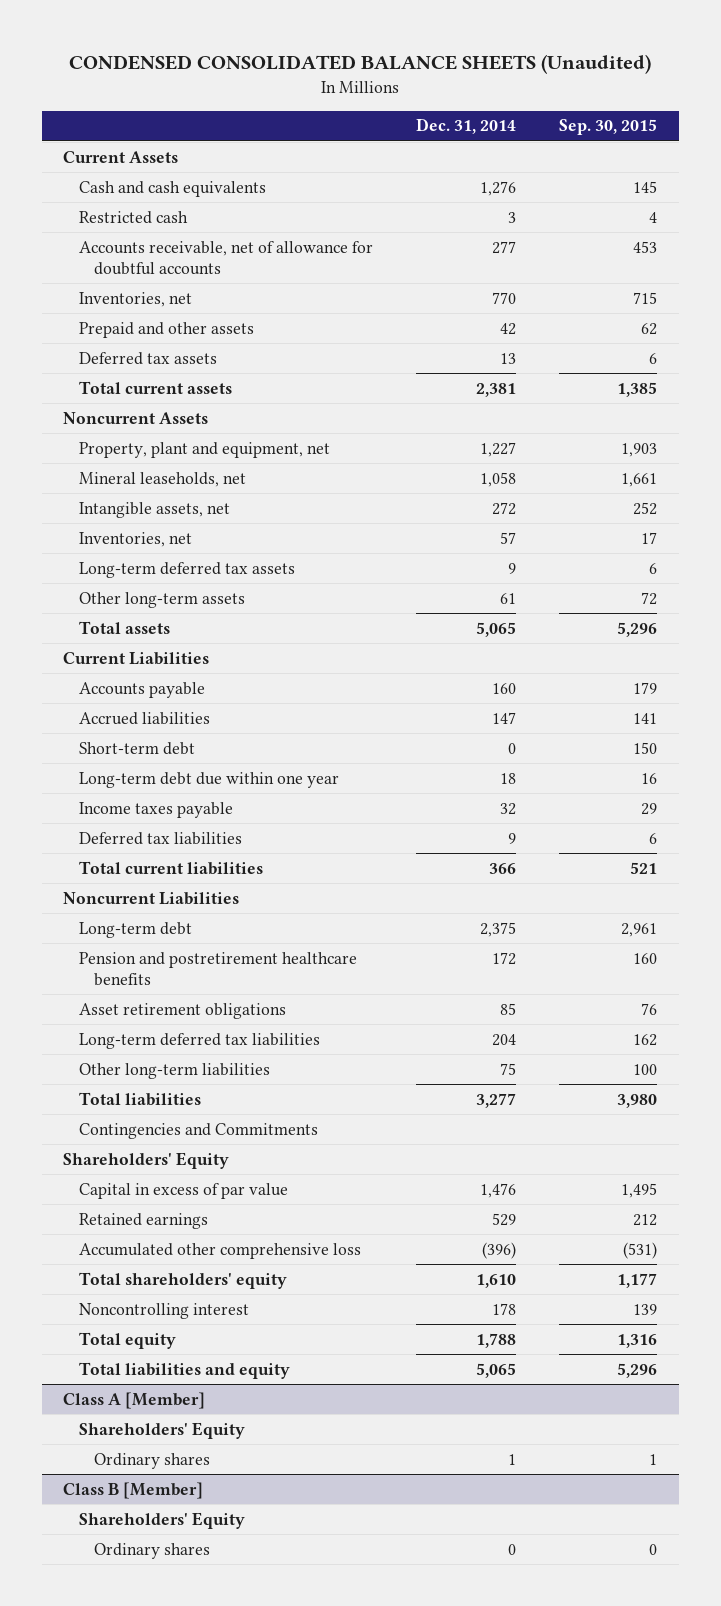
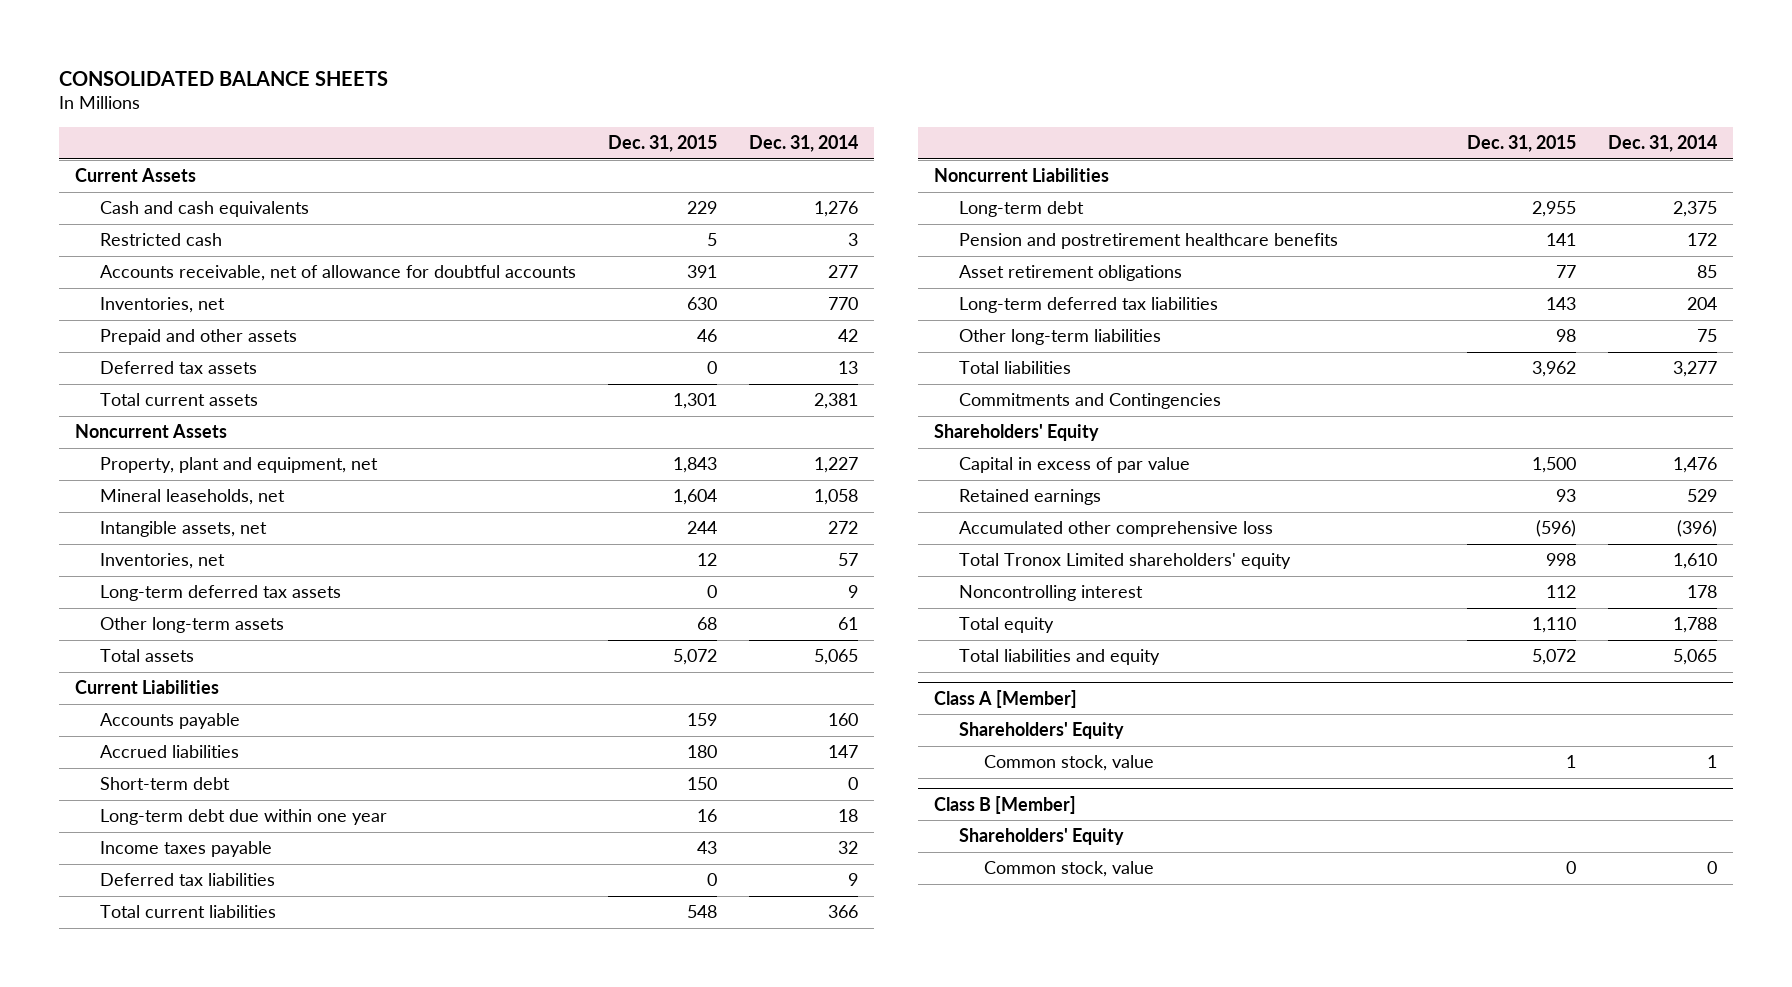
- CONDENSED CONSOLIDATED BALANCE SHEETS (Unaudited)
+ CONSOLIDATED BALANCE SHEETS
- | Dec. 31, 2014 | Sep. 30, 2015
+ | Dec. 31, 2015 | Dec. 31, 2014
- Contingencies and Commitments
+ Commitments and Contingencies
- Total shareholders' equity | 1,610 | 1,177
+ Total Tronox Limited shareholders' equity | 998 | 1,610
@ Class A [Member]
- Ordinary shares | 1 | 1
+ Common stock, value | 1 | 1
@ Class B [Member]
- Ordinary shares | 0 | 0
+ Common stock, value | 0 | 0

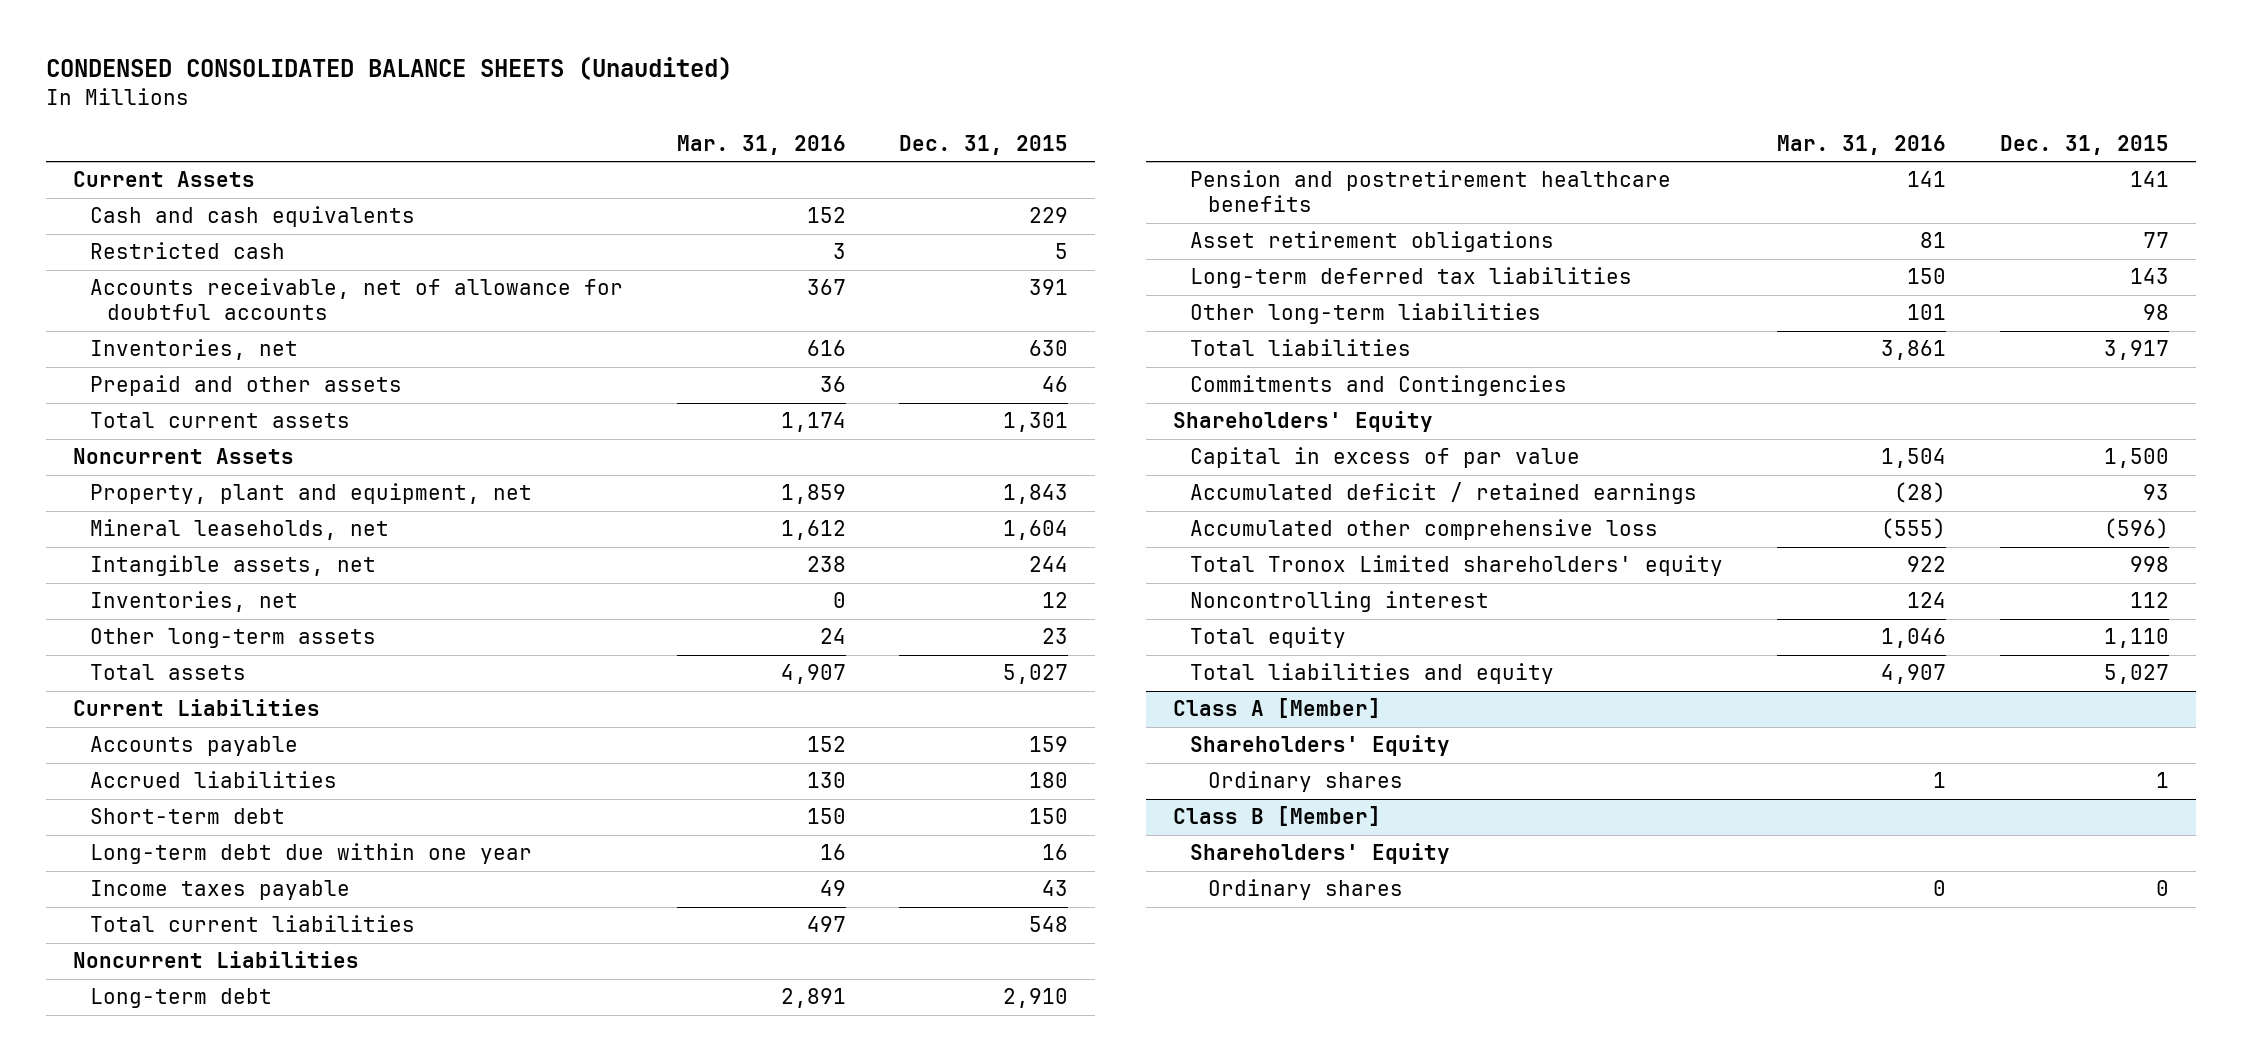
- CONSOLIDATED BALANCE SHEETS
+ CONDENSED CONSOLIDATED BALANCE SHEETS (Unaudited)
- | Dec. 31, 2015 | Dec. 31, 2014
+ | Mar. 31, 2016 | Dec. 31, 2015
- Deferred tax assets | 0 | 13
- Long-term deferred tax assets | 0 | 9
- Other long-term assets | 68 | 61
- Total assets | 5,072 | 5,065
+ Other long-term assets | 24 | 23
+ Total assets | 4,907 | 5,027
- Deferred tax liabilities | 0 | 9
- Long-term debt | 2,955 | 2,375
+ Long-term debt | 2,891 | 2,910
- Total liabilities | 3,962 | 3,277
+ Total liabilities | 3,861 | 3,917
- Retained earnings | 93 | 529
+ Accumulated deficit / retained earnings | (28) | 93
- Total liabilities and equity | 5,072 | 5,065
+ Total liabilities and equity | 4,907 | 5,027
@ Class A [Member]
- Common stock, value | 1 | 1
+ Ordinary shares | 1 | 1
@ Class B [Member]
- Common stock, value | 0 | 0
+ Ordinary shares | 0 | 0

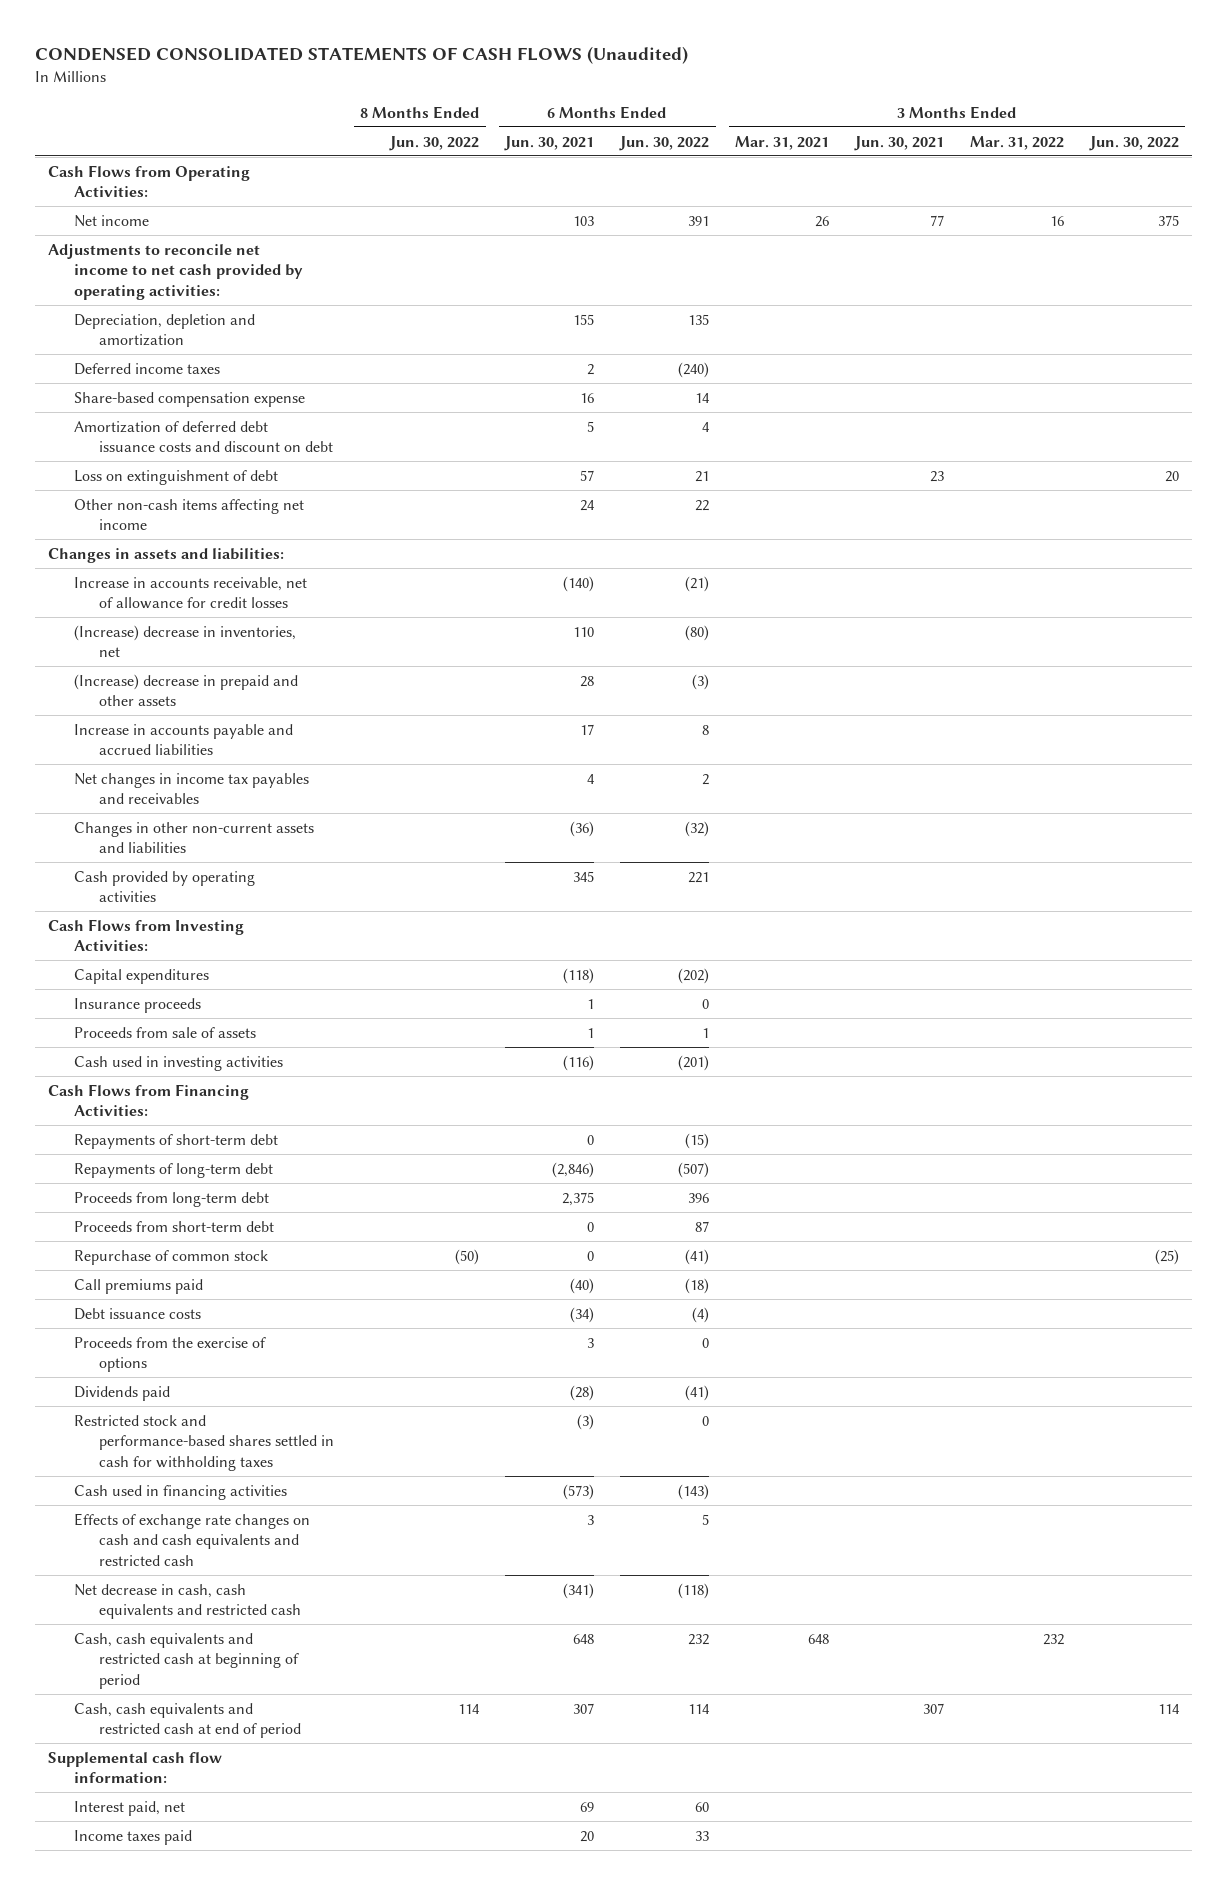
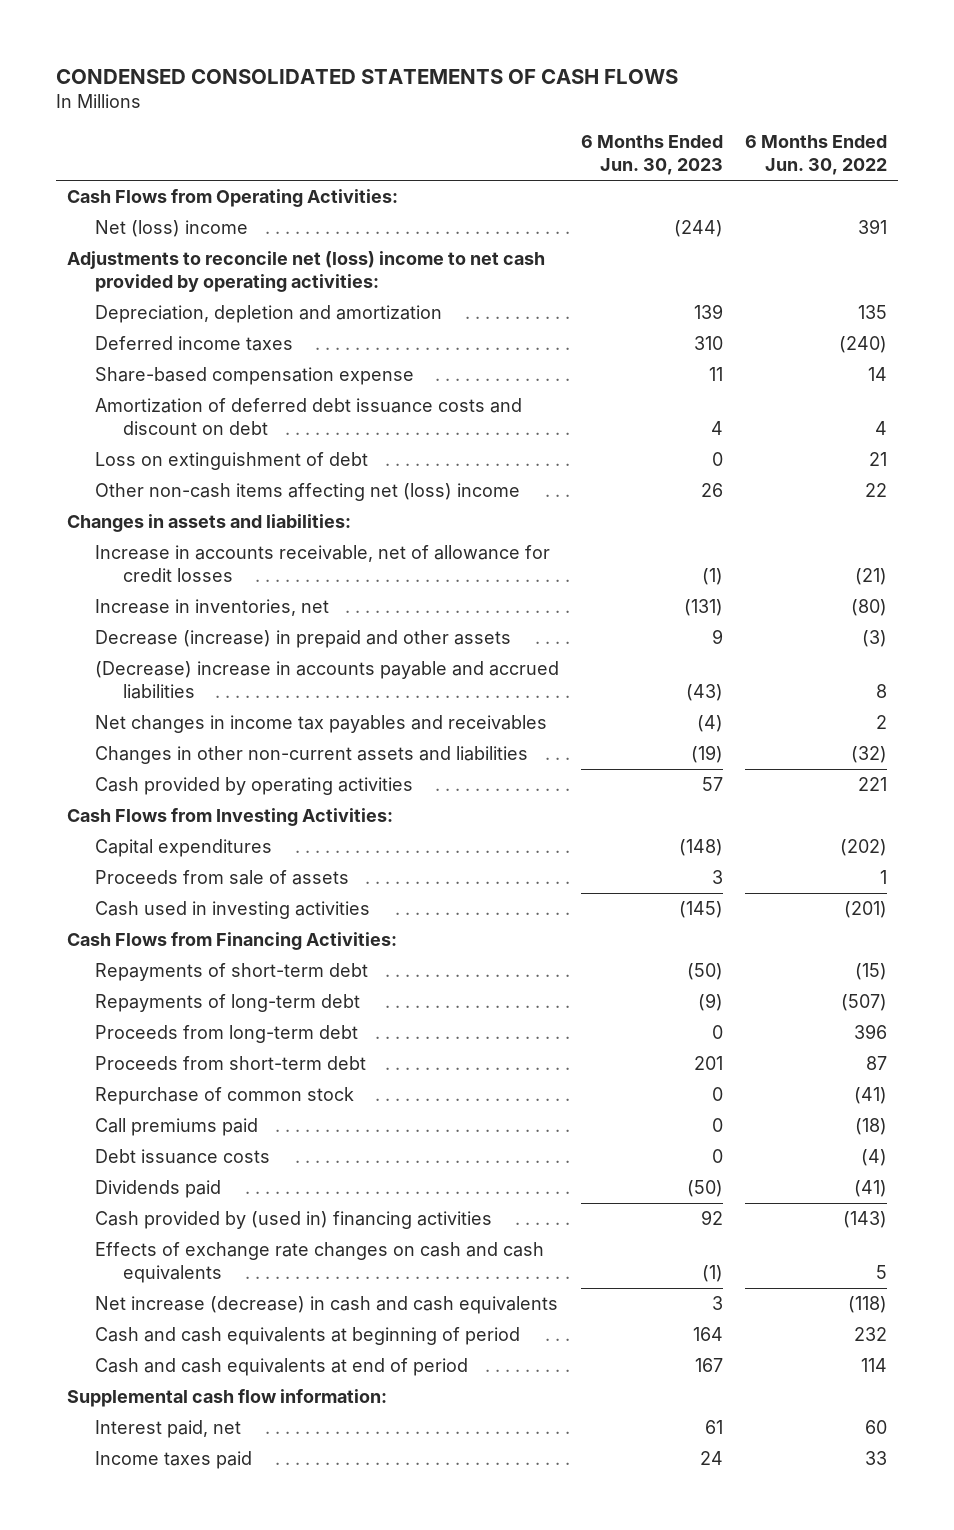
- CONDENSED CONSOLIDATED STATEMENTS OF CASH FLOWS (Unaudited)
+ CONDENSED CONSOLIDATED STATEMENTS OF CASH FLOWS
- | 8 Months Ended Jun. 30, 2022 | 6 Months Ended Jun. 30, 2021 | 6 Months Ended Jun. 30, 2022 | 3 Months Ended Mar. 31, 2021 | 3 Months Ended Jun. 30, 2021 | 3 Months Ended Mar. 31, 2022 | 3 Months Ended Jun. 30, 2022
+ | 6 Months Ended Jun. 30, 2023 | 6 Months Ended Jun. 30, 2022
- Net income | | 103 | 391 | 26 | 77 | 16 | 375
- Adjustments to reconcile net income to net cash provided by operating activities:
+ Net (loss) income | (244) | 391
+ Adjustments to reconcile net (loss) income to net cash provided by operating activities:
- Other non-cash items affecting net income | | 24 | 22 | | | |
+ Other non-cash items affecting net (loss) income | 26 | 22
- (Increase) decrease in inventories, net | | 110 | (80) | | | |
- (Increase) decrease in prepaid and other assets | | 28 | (3) | | | |
- Increase in accounts payable and accrued liabilities | | 17 | 8 | | | |
+ Increase in inventories, net | (131) | (80)
+ Decrease (increase) in prepaid and other assets | 9 | (3)
+ (Decrease) increase in accounts payable and accrued liabilities | (43) | 8
- Insurance proceeds | | 1 | 0 | | | |
- Proceeds from the exercise of options | | 3 | 0 | | | |
- Restricted stock and performance-based shares settled in cash for withholding taxes | | (3) | 0 | | | |
- Cash used in financing activities | | (573) | (143) | | | |
- Effects of exchange rate changes on cash and cash equivalents and restricted cash | | 3 | 5 | | | |
- Net decrease in cash, cash equivalents and restricted cash | | (341) | (118) | | | |
- Cash, cash equivalents and restricted cash at beginning of period | | 648 | 232 | 648 | | 232 |
- Cash, cash equivalents and restricted cash at end of period | 114 | 307 | 114 | | 307 | | 114
+ Cash provided by (used in) financing activities | 92 | (143)
+ Effects of exchange rate changes on cash and cash equivalents | (1) | 5
+ Net increase (decrease) in cash and cash equivalents | 3 | (118)
+ Cash and cash equivalents at beginning of period | 164 | 232
+ Cash and cash equivalents at end of period | 167 | 114

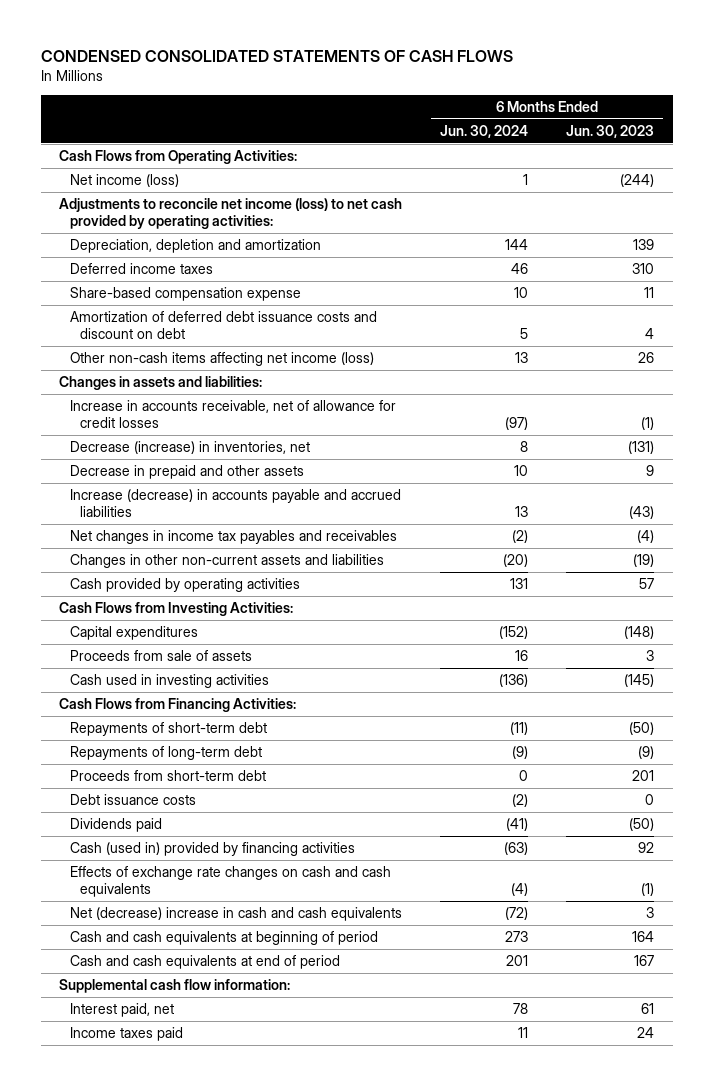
- | 6 Months Ended Jun. 30, 2023 | 6 Months Ended Jun. 30, 2022
+ | 6 Months Ended Jun. 30, 2024 | 6 Months Ended Jun. 30, 2023
- Net (loss) income | (244) | 391
- Adjustments to reconcile net (loss) income to net cash provided by operating activities:
+ Net income (loss) | 1 | (244)
+ Adjustments to reconcile net income (loss) to net cash provided by operating activities:
- Loss on extinguishment of debt | 0 | 21
- Other non-cash items affecting net (loss) income | 26 | 22
+ Other non-cash items affecting net income (loss) | 13 | 26
- Increase in inventories, net | (131) | (80)
- Decrease (increase) in prepaid and other assets | 9 | (3)
- (Decrease) increase in accounts payable and accrued liabilities | (43) | 8
+ Decrease (increase) in inventories, net | 8 | (131)
+ Decrease in prepaid and other assets | 10 | 9
+ Increase (decrease) in accounts payable and accrued liabilities | 13 | (43)
- Proceeds from long-term debt | 0 | 396
- Repurchase of common stock | 0 | (41)
- Call premiums paid | 0 | (18)
- Cash provided by (used in) financing activities | 92 | (143)
+ Cash (used in) provided by financing activities | (63) | 92
- Net increase (decrease) in cash and cash equivalents | 3 | (118)
+ Net (decrease) increase in cash and cash equivalents | (72) | 3

